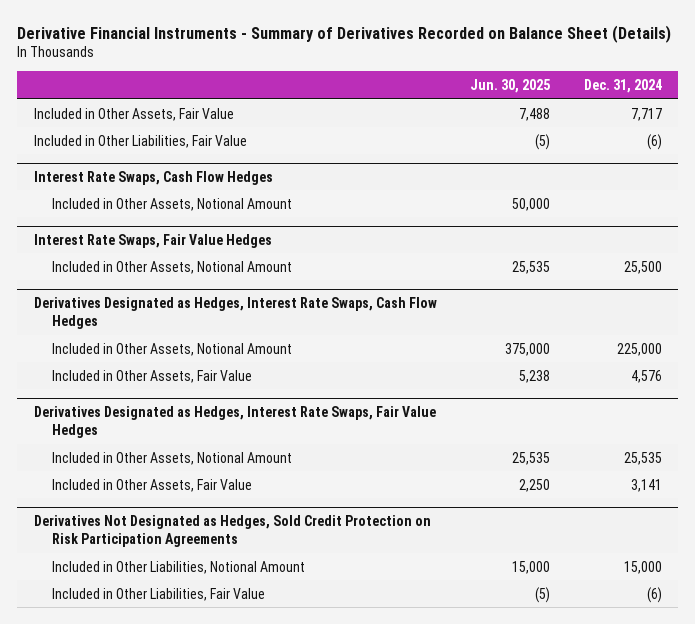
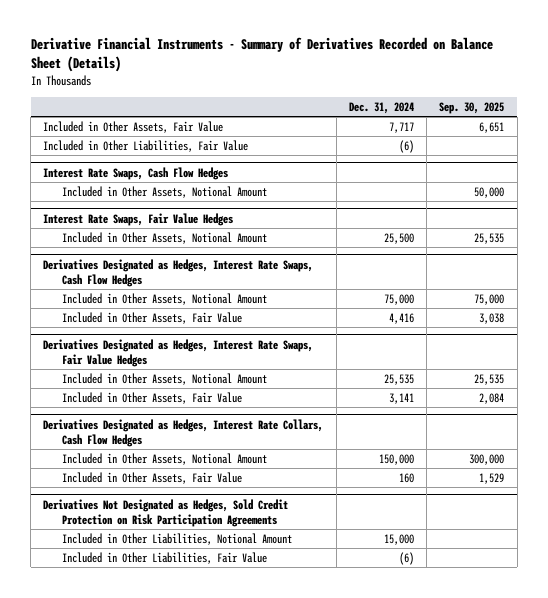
- | Jun. 30, 2025 | Dec. 31, 2024
+ | Dec. 31, 2024 | Sep. 30, 2025
@ Derivatives Designated as Hedges, Interest Rate Swaps, Cash Flow Hedges
- Included in Other Assets, Notional Amount | 375,000 | 225,000
- Included in Other Assets, Fair Value | 5,238 | 4,576
+ Included in Other Assets, Notional Amount | 75,000 | 75,000
+ Included in Other Assets, Fair Value | 4,416 | 3,038
+ Derivatives Designated as Hedges, Interest Rate Collars, Cash Flow Hedges
+ Included in Other Assets, Notional Amount | 150,000 | 300,000
+ Included in Other Assets, Fair Value | 160 | 1,529

